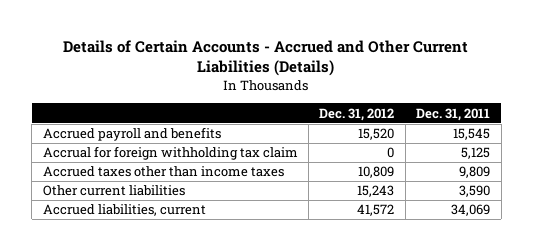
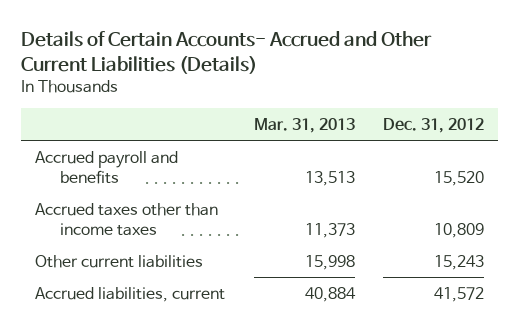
- Details of Certain Accounts - Accrued and Other Current Liabilities (Details)
+ Details of Certain Accounts- Accrued and Other Current Liabilities (Details)
- | Dec. 31, 2012 | Dec. 31, 2011
+ | Mar. 31, 2013 | Dec. 31, 2012
- Accrual for foreign withholding tax claim | 0 | 5,125

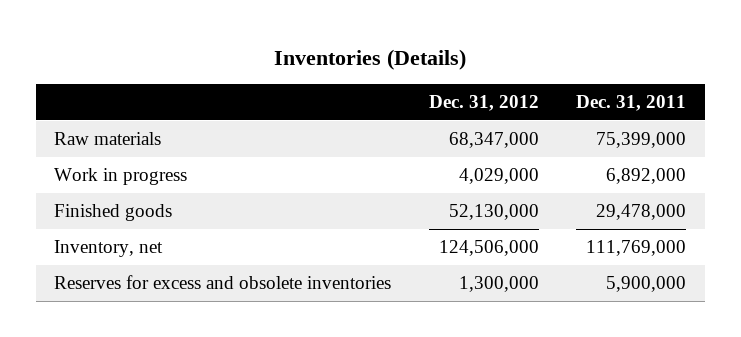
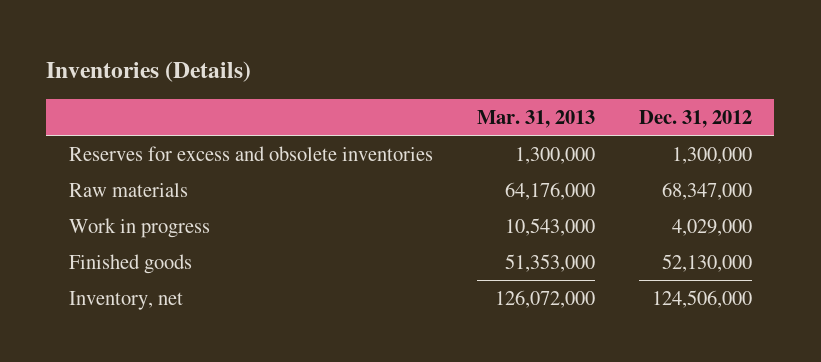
- | Dec. 31, 2012 | Dec. 31, 2011
+ | Mar. 31, 2013 | Dec. 31, 2012
moved up: Reserves for excess and obsolete inventories | 1,300,000 | 1,300,000

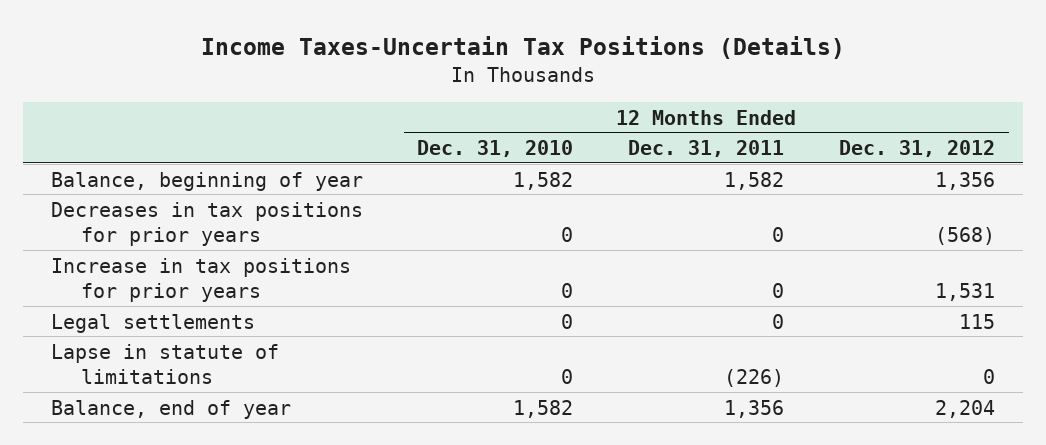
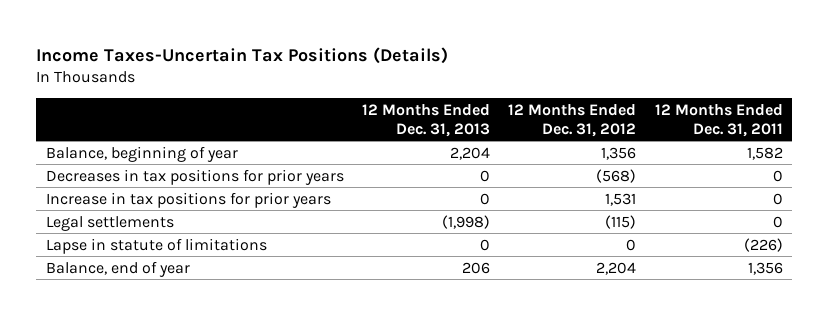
- | 12 Months Ended Dec. 31, 2010 | 12 Months Ended Dec. 31, 2011 | 12 Months Ended Dec. 31, 2012
+ | 12 Months Ended Dec. 31, 2013 | 12 Months Ended Dec. 31, 2012 | 12 Months Ended Dec. 31, 2011
- Legal settlements | 0 | 0 | 115
+ Legal settlements | (1,998) | (115) | 0

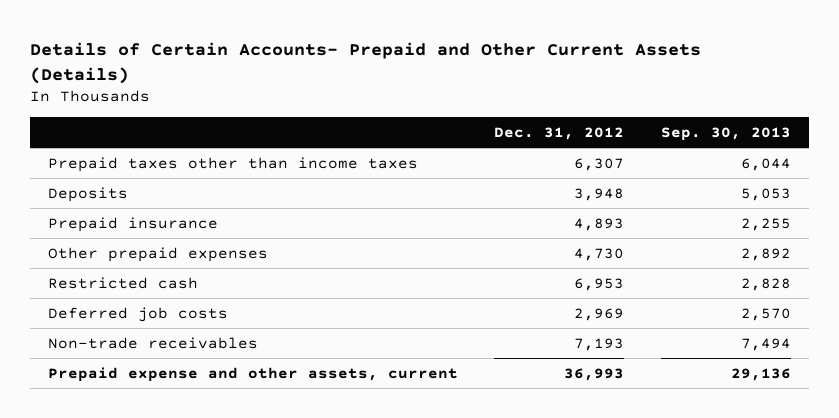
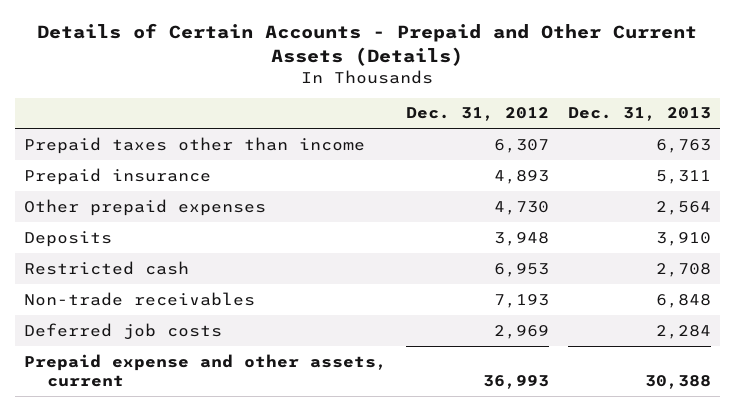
- Details of Certain Accounts- Prepaid and Other Current Assets (Details)
+ Details of Certain Accounts - Prepaid and Other Current Assets (Details)
- | Dec. 31, 2012 | Sep. 30, 2013
+ | Dec. 31, 2012 | Dec. 31, 2013
- Prepaid taxes other than income taxes | 6,307 | 6,044
+ Prepaid taxes other than income | 6,307 | 6,763
moved down: Deposits | 3,948 | 3,910
moved down: Deferred job costs | 2,969 | 2,284

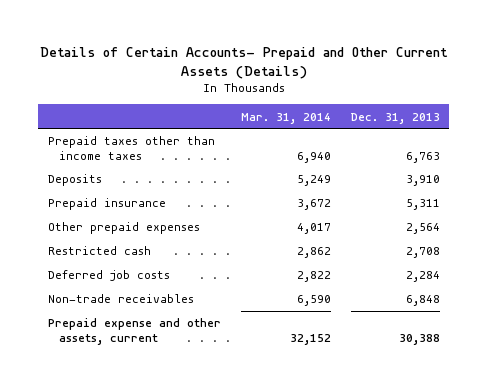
- Details of Certain Accounts - Prepaid and Other Current Assets (Details)
+ Details of Certain Accounts- Prepaid and Other Current Assets (Details)
- | Dec. 31, 2012 | Dec. 31, 2013
+ | Mar. 31, 2014 | Dec. 31, 2013
- Prepaid taxes other than income | 6,307 | 6,763
+ Prepaid taxes other than income taxes | 6,940 | 6,763
moved up: Deposits | 5,249 | 3,910
moved down: Non-trade receivables | 6,590 | 6,848

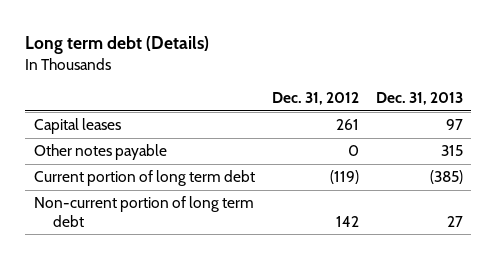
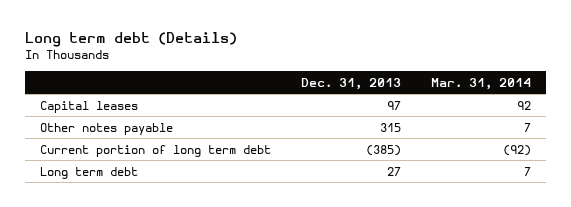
- | Dec. 31, 2012 | Dec. 31, 2013
+ | Dec. 31, 2013 | Mar. 31, 2014
- Non-current portion of long term debt | 142 | 27
+ Long term debt | 27 | 7

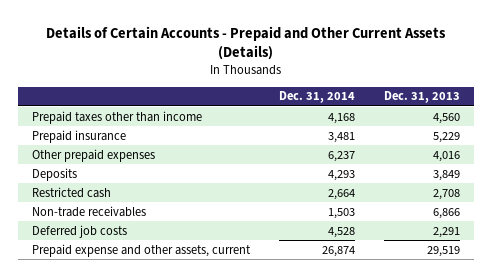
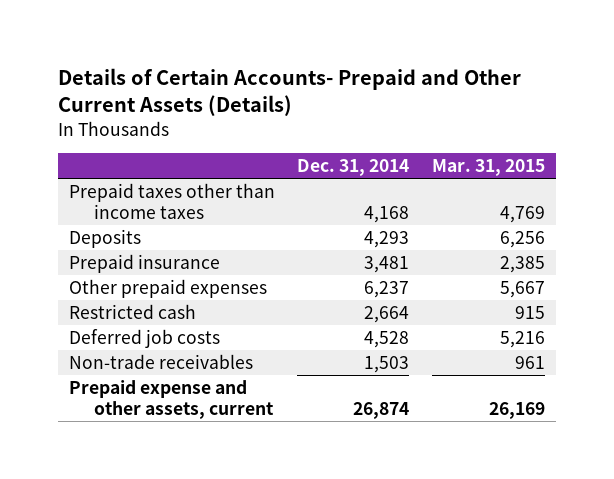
- Details of Certain Accounts - Prepaid and Other Current Assets (Details)
+ Details of Certain Accounts- Prepaid and Other Current Assets (Details)
- | Dec. 31, 2014 | Dec. 31, 2013
+ | Dec. 31, 2014 | Mar. 31, 2015
- Prepaid taxes other than income | 4,168 | 4,560
+ Prepaid taxes other than income taxes | 4,168 | 4,769
moved up: Deposits | 4,293 | 6,256
moved down: Non-trade receivables | 1,503 | 961

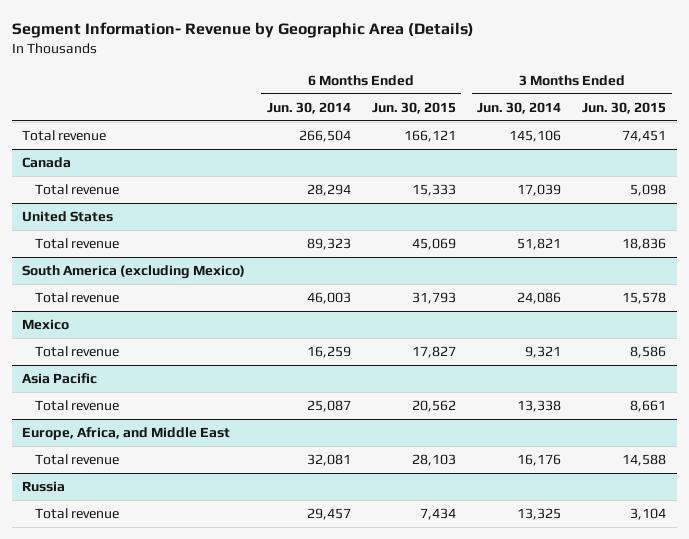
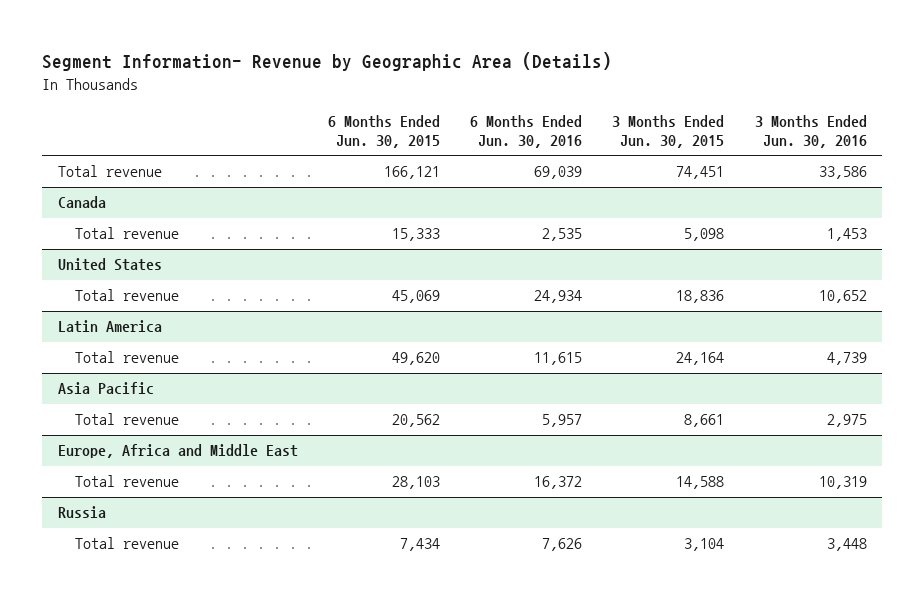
- | 6 Months Ended Jun. 30, 2014 | 6 Months Ended Jun. 30, 2015 | 3 Months Ended Jun. 30, 2014 | 3 Months Ended Jun. 30, 2015
+ | 6 Months Ended Jun. 30, 2015 | 6 Months Ended Jun. 30, 2016 | 3 Months Ended Jun. 30, 2015 | 3 Months Ended Jun. 30, 2016
- South America (excluding Mexico)
- Total revenue | 46,003 | 31,793 | 24,086 | 15,578
- Mexico
- Total revenue | 16,259 | 17,827 | 9,321 | 8,586
+ Latin America
+ Total revenue | 49,620 | 11,615 | 24,164 | 4,739
- Europe, Africa, and Middle East
+ Europe, Africa and Middle East

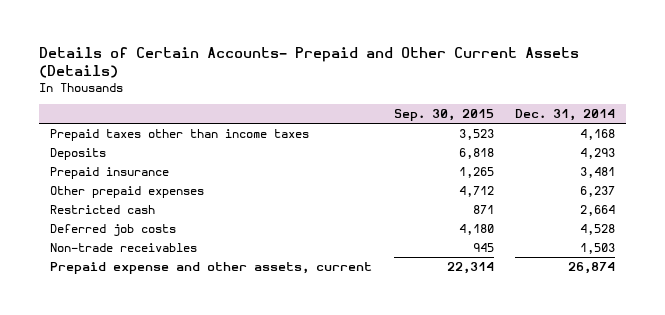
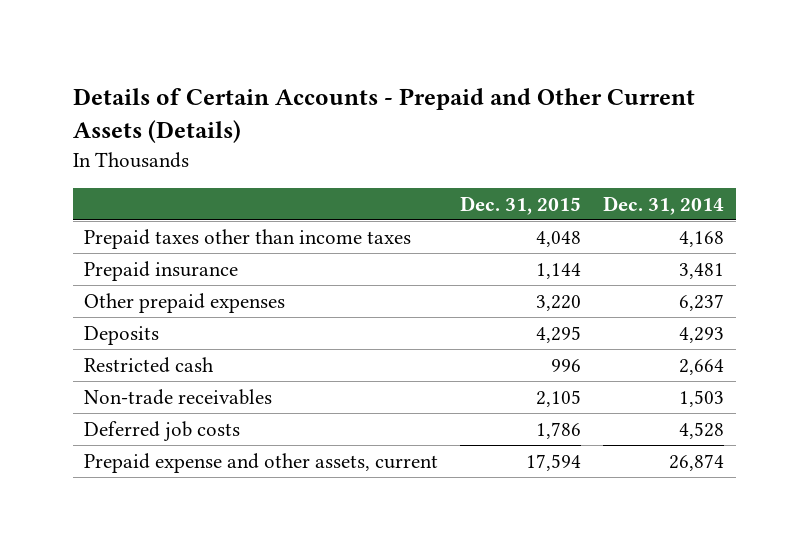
- Details of Certain Accounts- Prepaid and Other Current Assets (Details)
+ Details of Certain Accounts - Prepaid and Other Current Assets (Details)
- | Sep. 30, 2015 | Dec. 31, 2014
+ | Dec. 31, 2015 | Dec. 31, 2014
moved down: Deposits | 4,295 | 4,293
moved down: Deferred job costs | 1,786 | 4,528

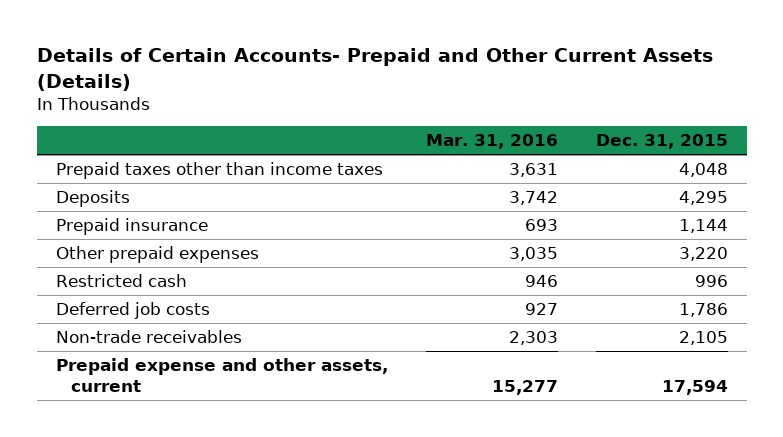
- Details of Certain Accounts - Prepaid and Other Current Assets (Details)
+ Details of Certain Accounts- Prepaid and Other Current Assets (Details)
- | Dec. 31, 2015 | Dec. 31, 2014
+ | Mar. 31, 2016 | Dec. 31, 2015
moved up: Deposits | 3,742 | 4,295
moved down: Non-trade receivables | 2,303 | 2,105

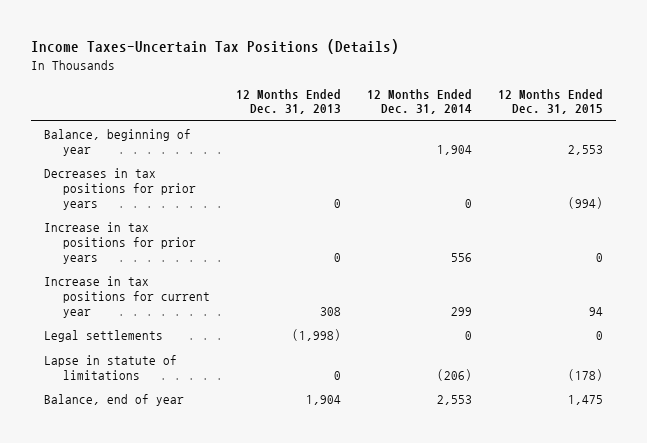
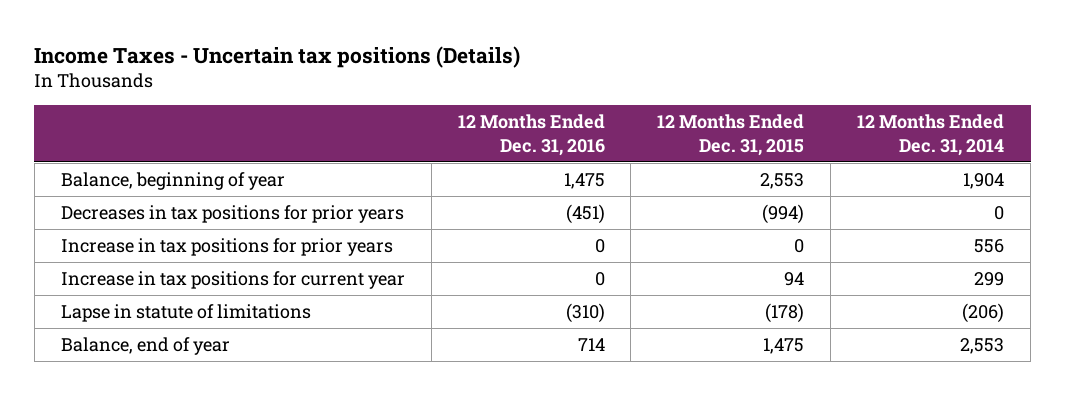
- Income Taxes-Uncertain Tax Positions (Details)
+ Income Taxes - Uncertain tax positions (Details)
- | 12 Months Ended Dec. 31, 2013 | 12 Months Ended Dec. 31, 2014 | 12 Months Ended Dec. 31, 2015
+ | 12 Months Ended Dec. 31, 2016 | 12 Months Ended Dec. 31, 2015 | 12 Months Ended Dec. 31, 2014
- Legal settlements | (1,998) | 0 | 0

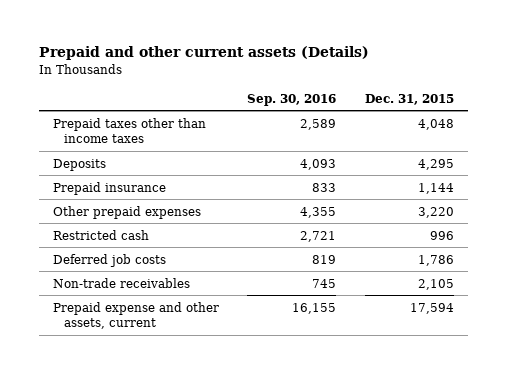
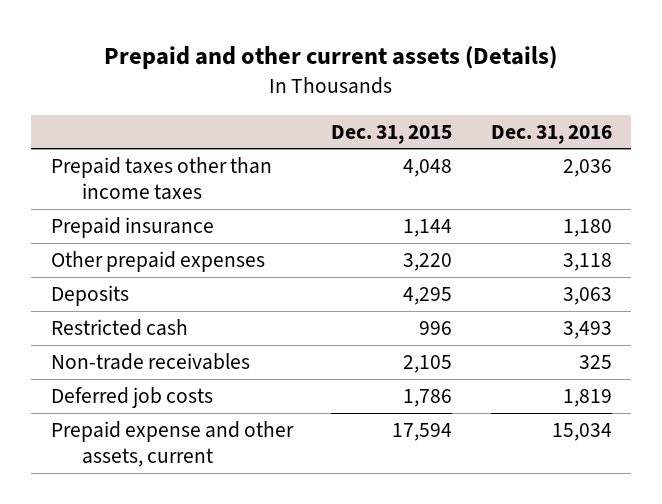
- | Sep. 30, 2016 | Dec. 31, 2015
+ | Dec. 31, 2015 | Dec. 31, 2016
moved down: Deposits | 4,295 | 3,063
moved down: Deferred job costs | 1,786 | 1,819

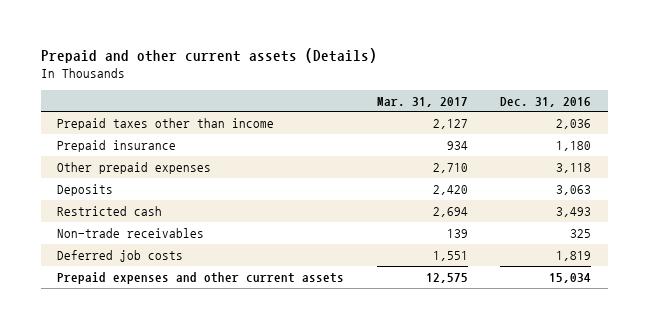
- | Dec. 31, 2015 | Dec. 31, 2016
+ | Mar. 31, 2017 | Dec. 31, 2016
- Prepaid taxes other than income taxes | 4,048 | 2,036
+ Prepaid taxes other than income | 2,127 | 2,036
- Prepaid expense and other assets, current | 17,594 | 15,034
+ Prepaid expenses and other current assets | 12,575 | 15,034

